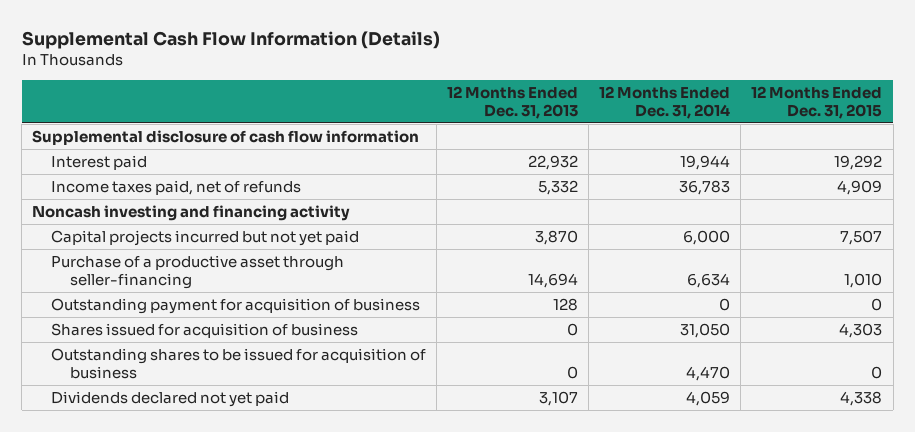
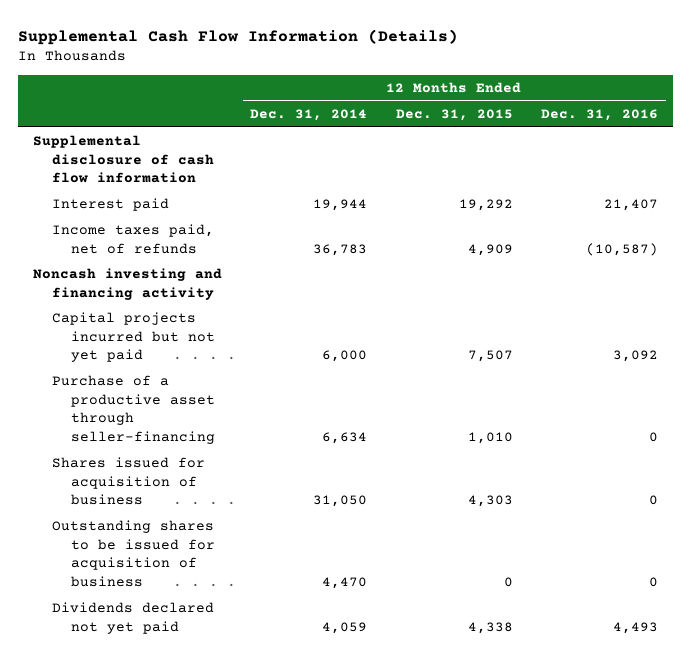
- | 12 Months Ended Dec. 31, 2013 | 12 Months Ended Dec. 31, 2014 | 12 Months Ended Dec. 31, 2015
+ | 12 Months Ended Dec. 31, 2014 | 12 Months Ended Dec. 31, 2015 | 12 Months Ended Dec. 31, 2016
- Outstanding payment for acquisition of business | 128 | 0 | 0

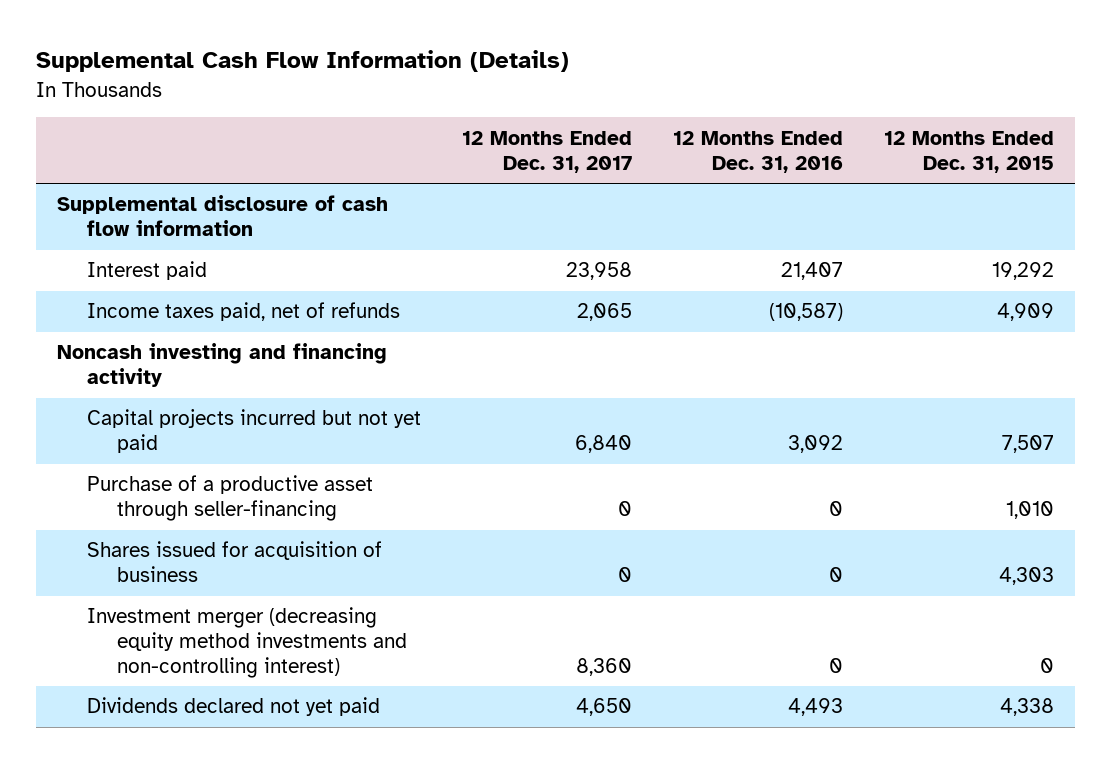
- | 12 Months Ended Dec. 31, 2014 | 12 Months Ended Dec. 31, 2015 | 12 Months Ended Dec. 31, 2016
+ | 12 Months Ended Dec. 31, 2017 | 12 Months Ended Dec. 31, 2016 | 12 Months Ended Dec. 31, 2015
- Outstanding shares to be issued for acquisition of business | 4,470 | 0 | 0
+ Investment merger (decreasing equity method investments and non-controlling interest) | 8,360 | 0 | 0

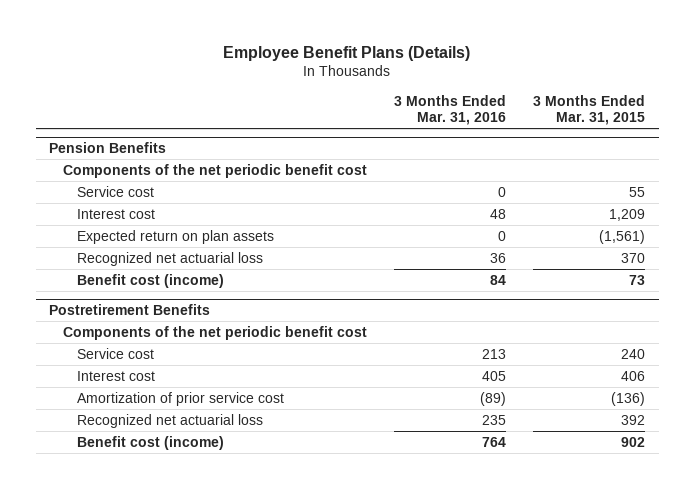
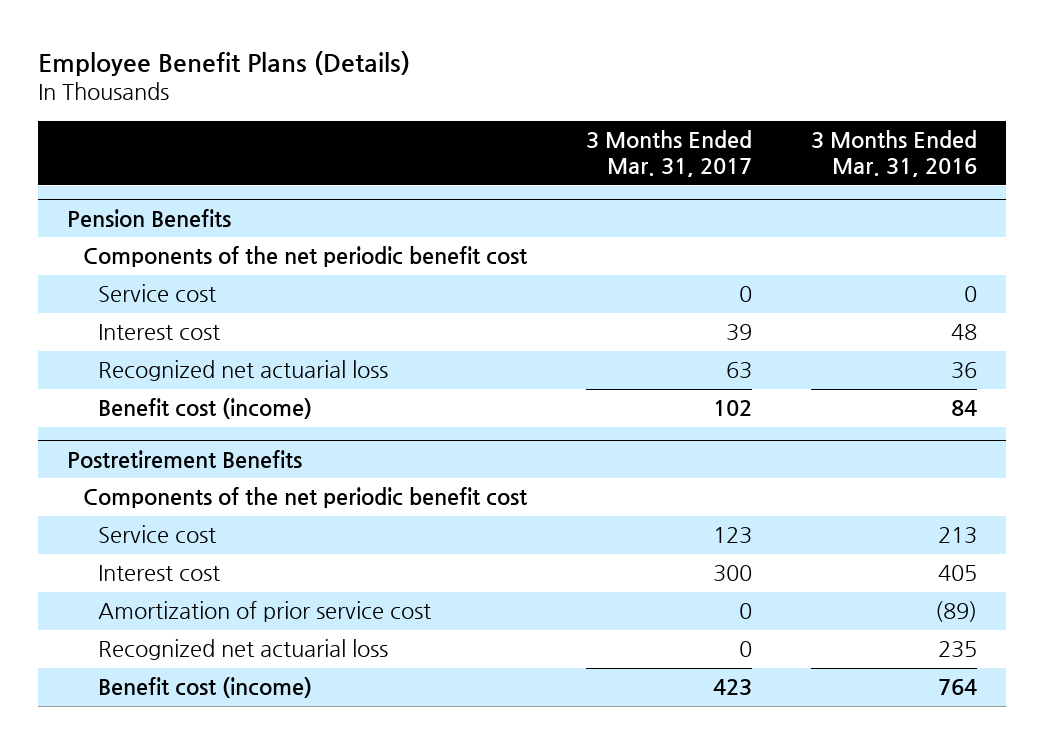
- | 3 Months Ended Mar. 31, 2016 | 3 Months Ended Mar. 31, 2015
+ | 3 Months Ended Mar. 31, 2017 | 3 Months Ended Mar. 31, 2016
@ Pension Benefits
- Expected return on plan assets | 0 | (1,561)

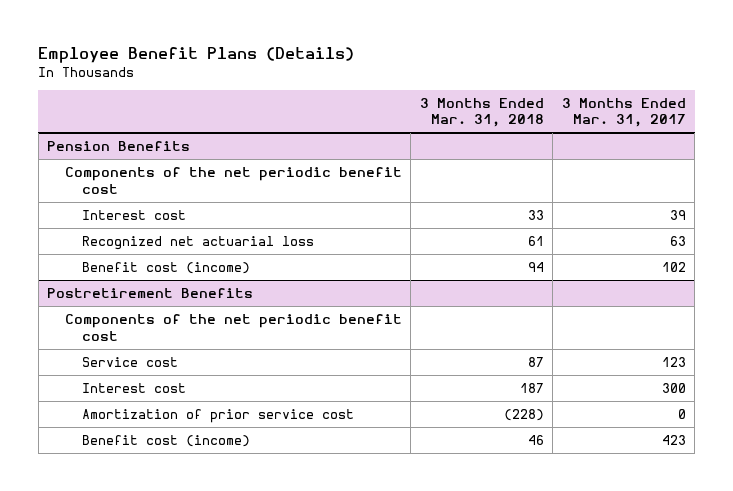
- | 3 Months Ended Mar. 31, 2017 | 3 Months Ended Mar. 31, 2016
+ | 3 Months Ended Mar. 31, 2018 | 3 Months Ended Mar. 31, 2017
@ Pension Benefits
- Service cost | 0 | 0
@ Postretirement Benefits
- Recognized net actuarial loss | 0 | 235

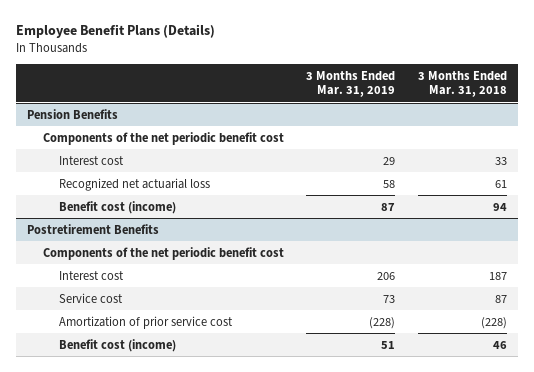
- | 3 Months Ended Mar. 31, 2018 | 3 Months Ended Mar. 31, 2017
+ | 3 Months Ended Mar. 31, 2019 | 3 Months Ended Mar. 31, 2018
@ Postretirement Benefits
moved down: Service cost | 73 | 87

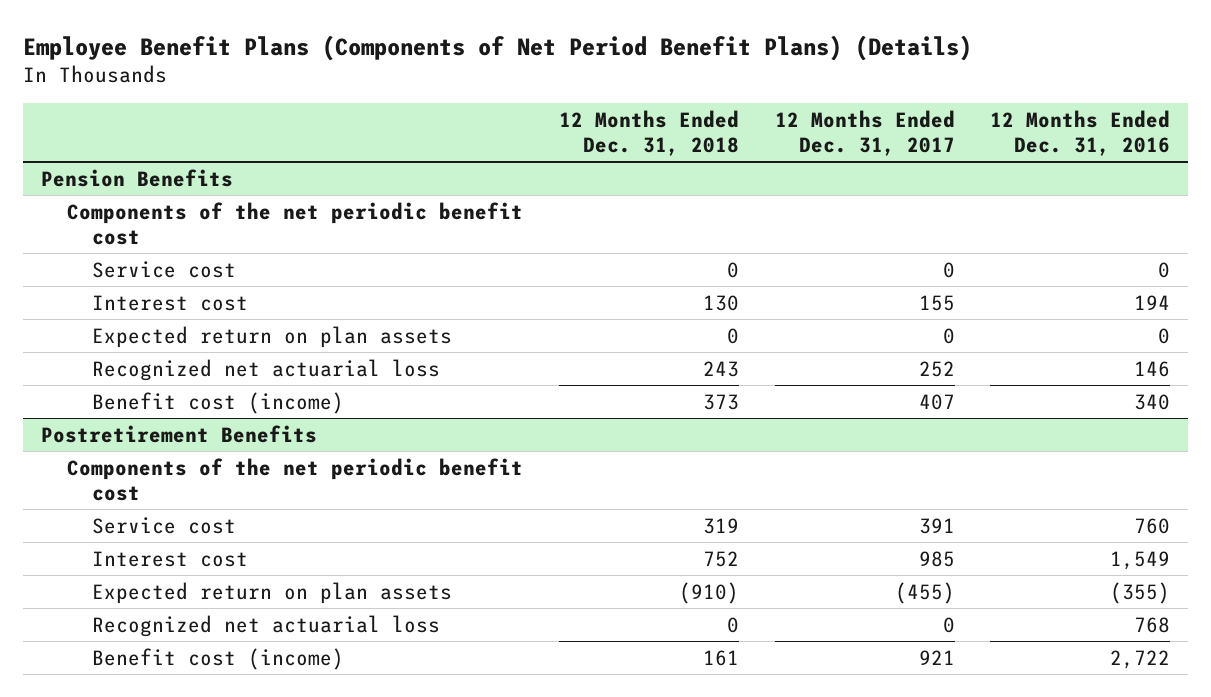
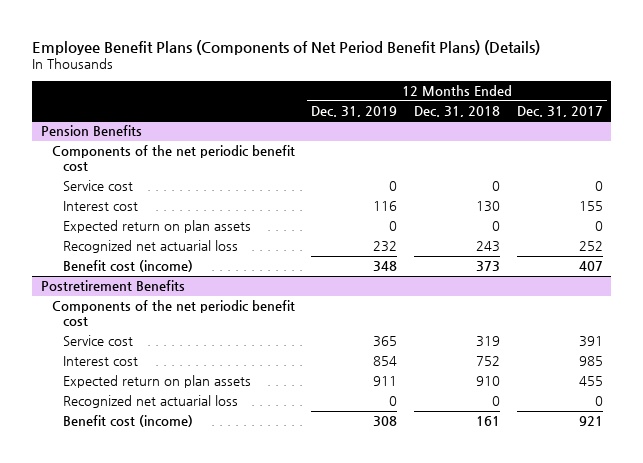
- | 12 Months Ended Dec. 31, 2018 | 12 Months Ended Dec. 31, 2017 | 12 Months Ended Dec. 31, 2016
+ | 12 Months Ended Dec. 31, 2019 | 12 Months Ended Dec. 31, 2018 | 12 Months Ended Dec. 31, 2017
@ Postretirement Benefits
- Expected return on plan assets | (910) | (455) | (355)
+ Expected return on plan assets | 911 | 910 | 455

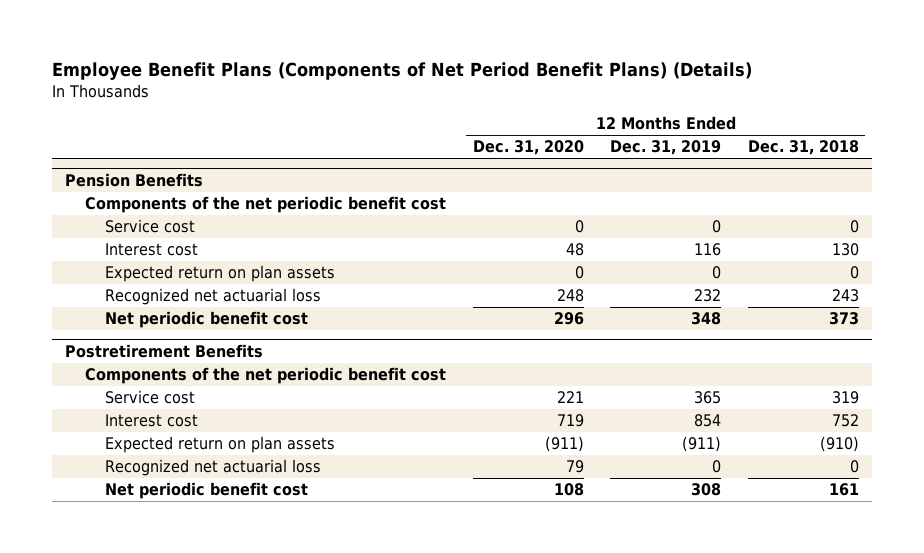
- | 12 Months Ended Dec. 31, 2019 | 12 Months Ended Dec. 31, 2018 | 12 Months Ended Dec. 31, 2017
+ | 12 Months Ended Dec. 31, 2020 | 12 Months Ended Dec. 31, 2019 | 12 Months Ended Dec. 31, 2018
@ Pension Benefits
- Benefit cost (income) | 348 | 373 | 407
+ Net periodic benefit cost | 296 | 348 | 373
@ Postretirement Benefits
- Expected return on plan assets | 911 | 910 | 455
+ Expected return on plan assets | (911) | (911) | (910)
- Benefit cost (income) | 308 | 161 | 921
+ Net periodic benefit cost | 108 | 308 | 161

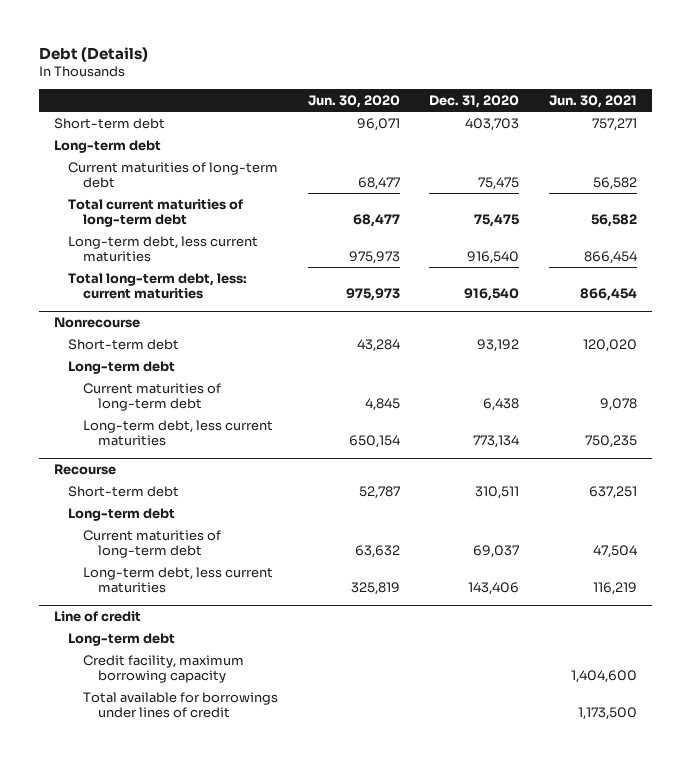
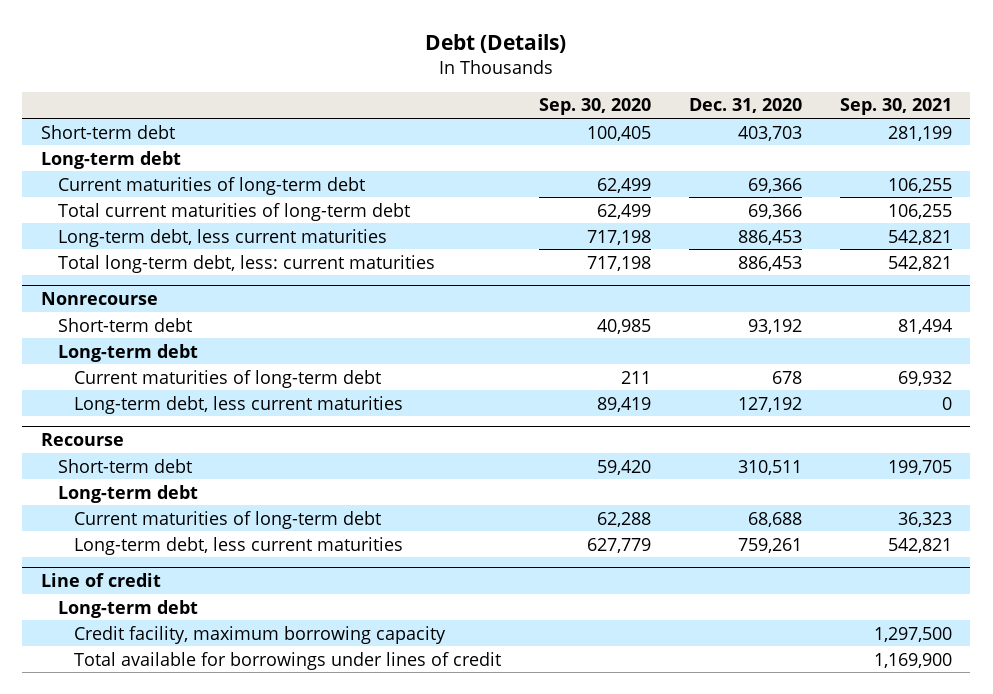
- | Jun. 30, 2020 | Dec. 31, 2020 | Jun. 30, 2021
+ | Sep. 30, 2020 | Dec. 31, 2020 | Sep. 30, 2021
- Current maturities of long-term debt | 68,477 | 75,475 | 56,582
- Total current maturities of long-term debt | 68,477 | 75,475 | 56,582
- Long-term debt, less current maturities | 975,973 | 916,540 | 866,454
- Total long-term debt, less: current maturities | 975,973 | 916,540 | 866,454
+ Current maturities of long-term debt | 62,499 | 69,366 | 106,255
+ Total current maturities of long-term debt | 62,499 | 69,366 | 106,255
+ Long-term debt, less current maturities | 717,198 | 886,453 | 542,821
+ Total long-term debt, less: current maturities | 717,198 | 886,453 | 542,821
@ Nonrecourse
- Current maturities of long-term debt | 4,845 | 6,438 | 9,078
- Long-term debt, less current maturities | 650,154 | 773,134 | 750,235
+ Current maturities of long-term debt | 211 | 678 | 69,932
+ Long-term debt, less current maturities | 89,419 | 127,192 | 0
@ Recourse
- Current maturities of long-term debt | 63,632 | 69,037 | 47,504
- Long-term debt, less current maturities | 325,819 | 143,406 | 116,219
+ Current maturities of long-term debt | 62,288 | 68,688 | 36,323
+ Long-term debt, less current maturities | 627,779 | 759,261 | 542,821

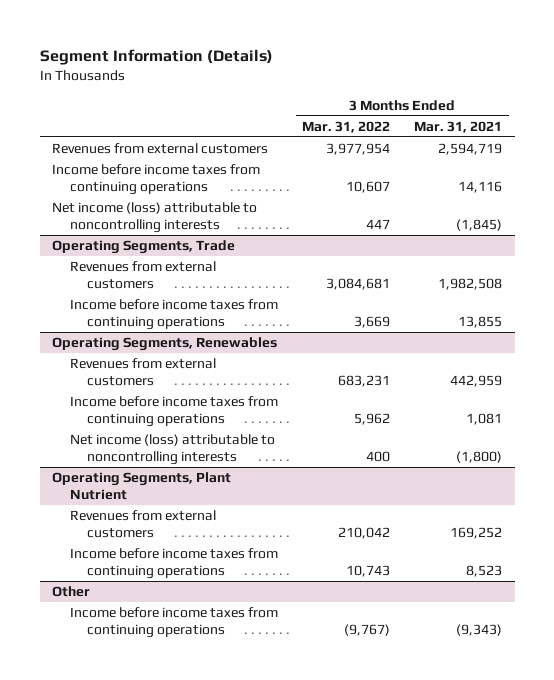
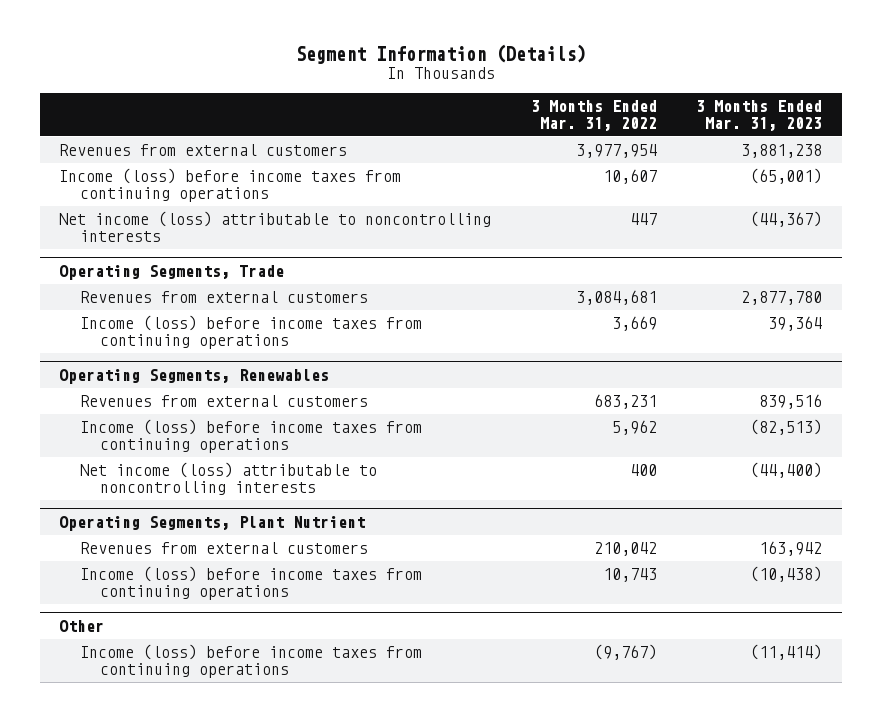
- | 3 Months Ended Mar. 31, 2022 | 3 Months Ended Mar. 31, 2021
+ | 3 Months Ended Mar. 31, 2022 | 3 Months Ended Mar. 31, 2023
- Income before income taxes from continuing operations | 10,607 | 14,116
+ Income (loss) before income taxes from continuing operations | 10,607 | (65,001)
@ Operating Segments, Trade
- Income before income taxes from continuing operations | 3,669 | 13,855
+ Income (loss) before income taxes from continuing operations | 3,669 | 39,364
@ Operating Segments, Renewables
- Income before income taxes from continuing operations | 5,962 | 1,081
+ Income (loss) before income taxes from continuing operations | 5,962 | (82,513)
@ Operating Segments, Plant Nutrient
- Income before income taxes from continuing operations | 10,743 | 8,523
+ Income (loss) before income taxes from continuing operations | 10,743 | (10,438)
@ Other
- Income before income taxes from continuing operations | (9,767) | (9,343)
+ Income (loss) before income taxes from continuing operations | (9,767) | (11,414)

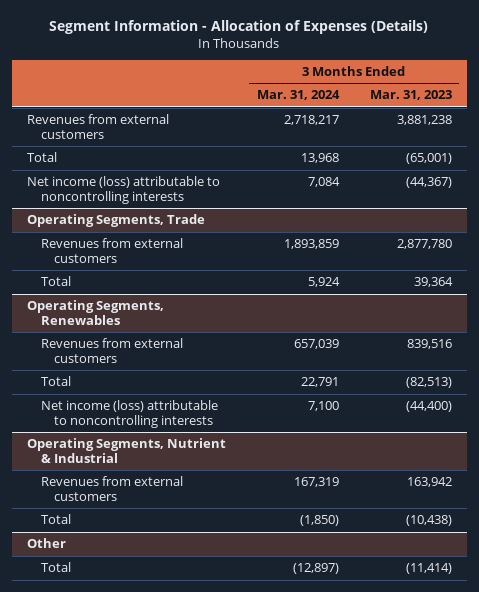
- Segment Information (Details)
+ Segment Information - Allocation of Expenses (Details)
- | 3 Months Ended Mar. 31, 2022 | 3 Months Ended Mar. 31, 2023
+ | 3 Months Ended Mar. 31, 2024 | 3 Months Ended Mar. 31, 2023
- Income (loss) before income taxes from continuing operations | 10,607 | (65,001)
+ Total | 13,968 | (65,001)
@ Operating Segments, Trade
- Income (loss) before income taxes from continuing operations | 3,669 | 39,364
+ Total | 5,924 | 39,364
@ Operating Segments, Renewables
- Income (loss) before income taxes from continuing operations | 5,962 | (82,513)
+ Total | 22,791 | (82,513)
- Operating Segments, Plant Nutrient
+ Operating Segments, Nutrient & Industrial
- Income (loss) before income taxes from continuing operations | 10,743 | (10,438)
+ Total | (1,850) | (10,438)
@ Other
- Income (loss) before income taxes from continuing operations | (9,767) | (11,414)
+ Total | (12,897) | (11,414)

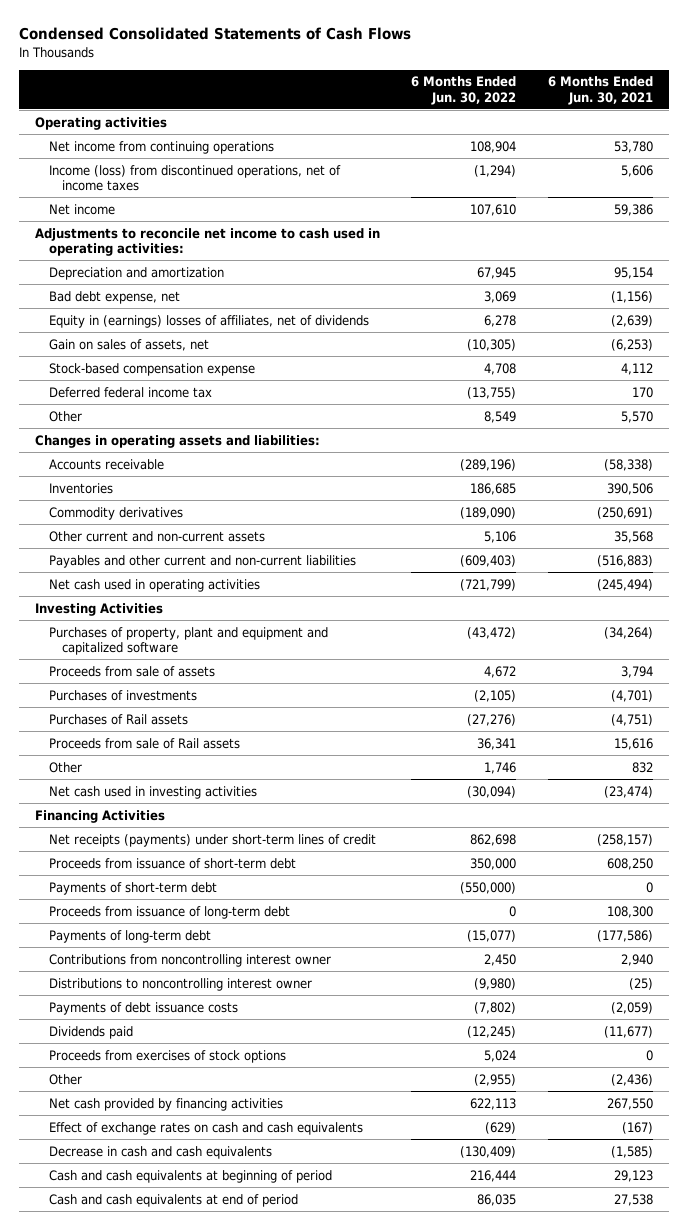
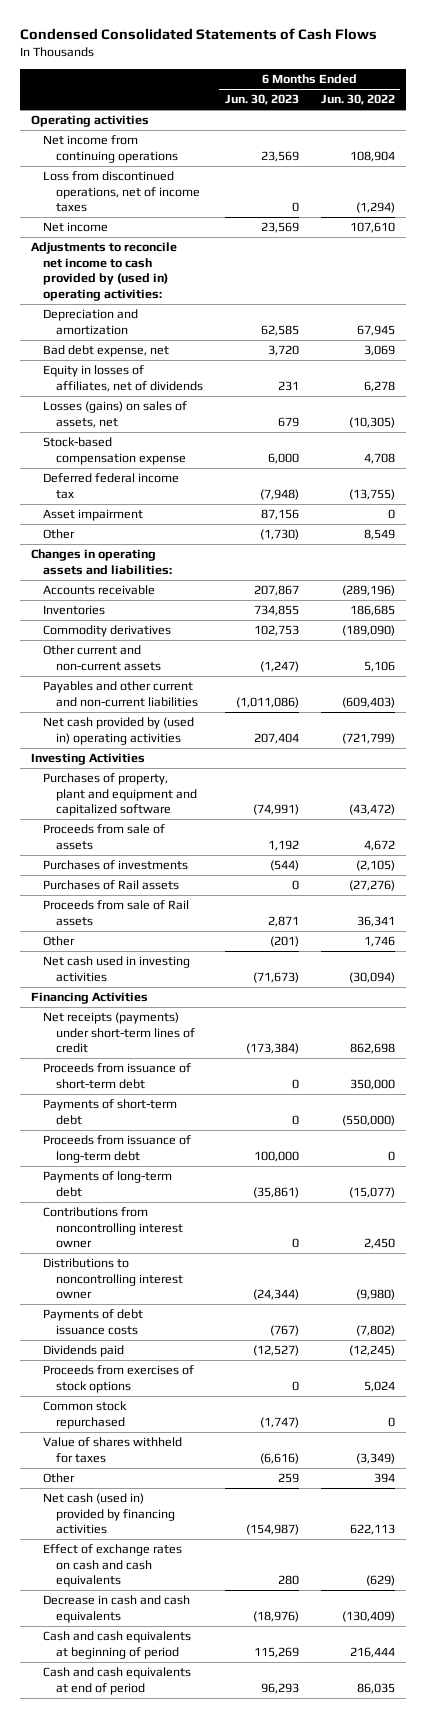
- | 6 Months Ended Jun. 30, 2022 | 6 Months Ended Jun. 30, 2021
+ | 6 Months Ended Jun. 30, 2023 | 6 Months Ended Jun. 30, 2022
- Income (loss) from discontinued operations, net of income taxes | (1,294) | 5,606
+ Loss from discontinued operations, net of income taxes | 0 | (1,294)
- Adjustments to reconcile net income to cash used in operating activities:
+ Adjustments to reconcile net income to cash provided by (used in) operating activities:
- Equity in (earnings) losses of affiliates, net of dividends | 6,278 | (2,639)
- Gain on sales of assets, net | (10,305) | (6,253)
+ Equity in losses of affiliates, net of dividends | 231 | 6,278
+ Losses (gains) on sales of assets, net | 679 | (10,305)
+ Asset impairment | 87,156 | 0
- Net cash used in operating activities | (721,799) | (245,494)
+ Net cash provided by (used in) operating activities | 207,404 | (721,799)
- Other | (2,955) | (2,436)
- Net cash provided by financing activities | 622,113 | 267,550
+ Common stock repurchased | (1,747) | 0
+ Value of shares withheld for taxes | (6,616) | (3,349)
+ Other | 259 | 394
+ Net cash (used in) provided by financing activities | (154,987) | 622,113

